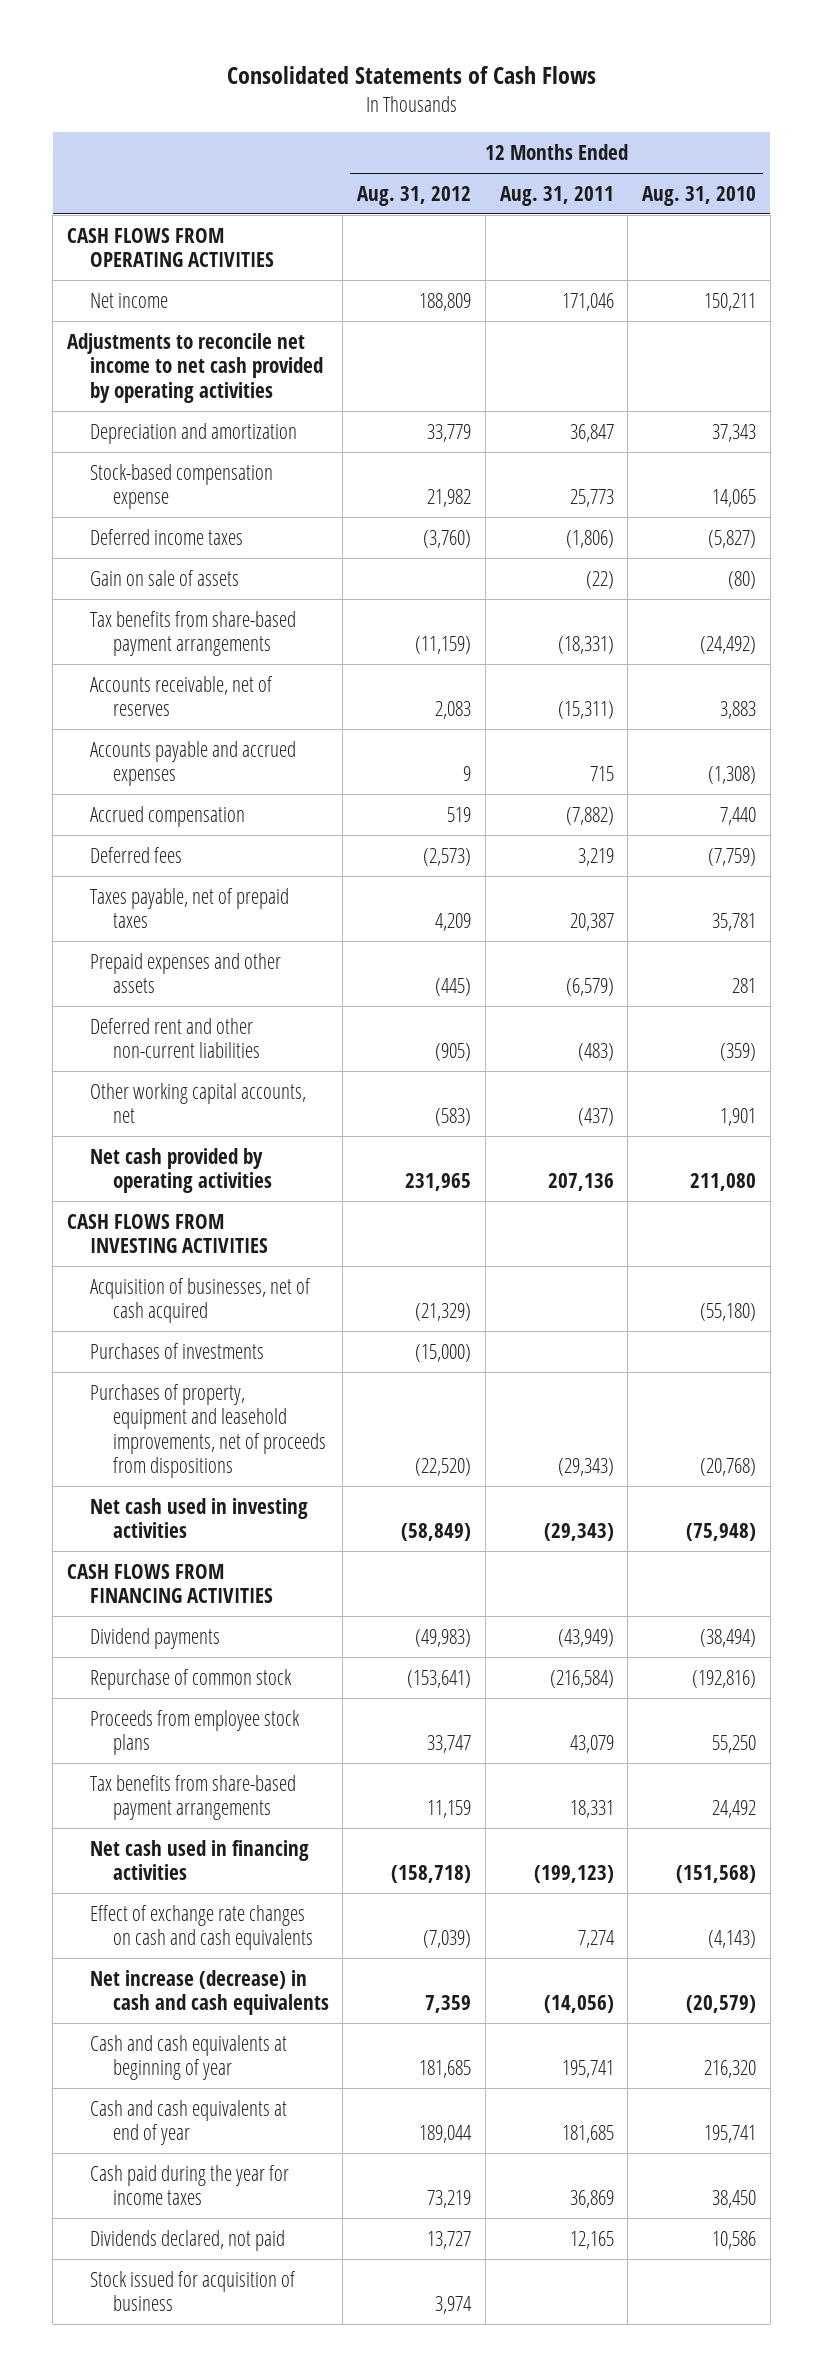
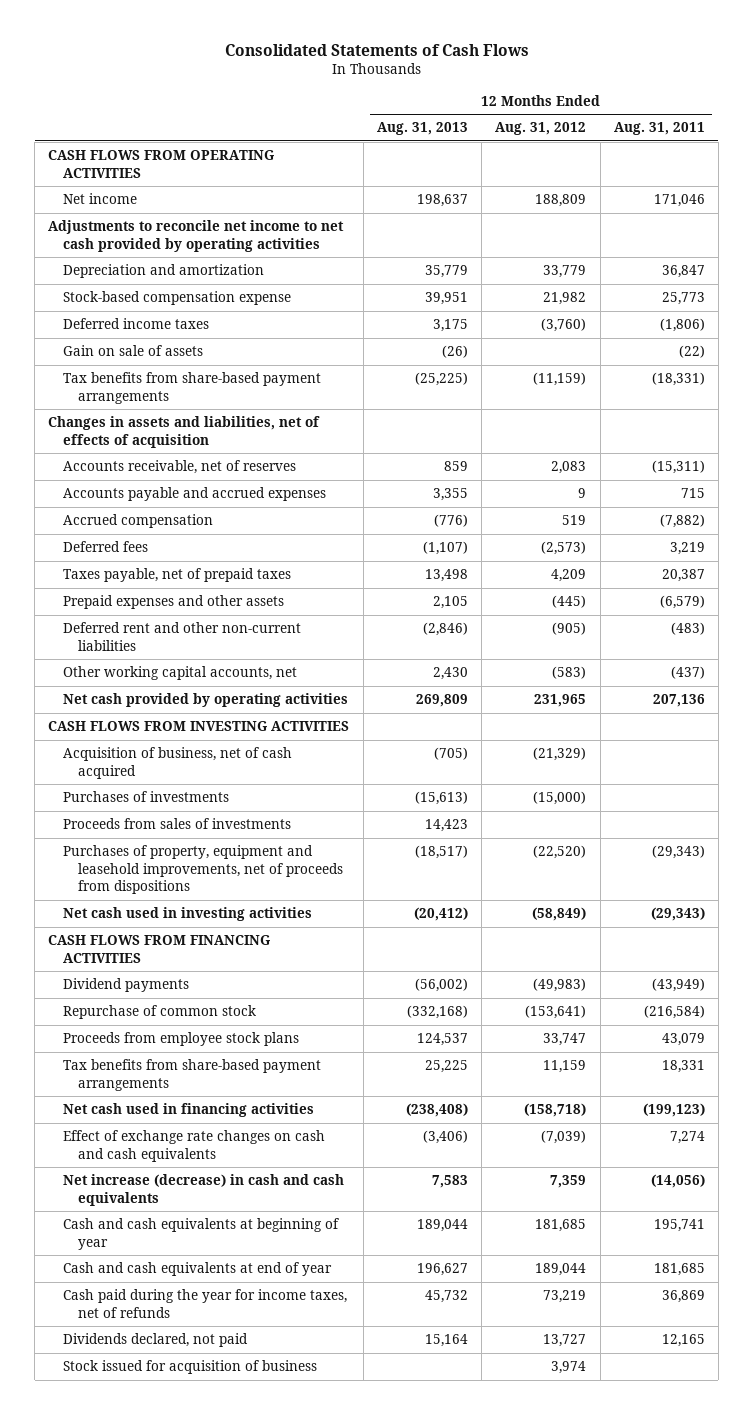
- | 12 Months Ended Aug. 31, 2012 | 12 Months Ended Aug. 31, 2011 | 12 Months Ended Aug. 31, 2010
+ | 12 Months Ended Aug. 31, 2013 | 12 Months Ended Aug. 31, 2012 | 12 Months Ended Aug. 31, 2011
+ Changes in assets and liabilities, net of effects of acquisition
- Acquisition of businesses, net of cash acquired | (21,329) | | (55,180)
+ Acquisition of business, net of cash acquired | (705) | (21,329) |
+ Proceeds from sales of investments | 14,423 | |
- Cash paid during the year for income taxes | 73,219 | 36,869 | 38,450
+ Cash paid during the year for income taxes, net of refunds | 45,732 | 73,219 | 36,869

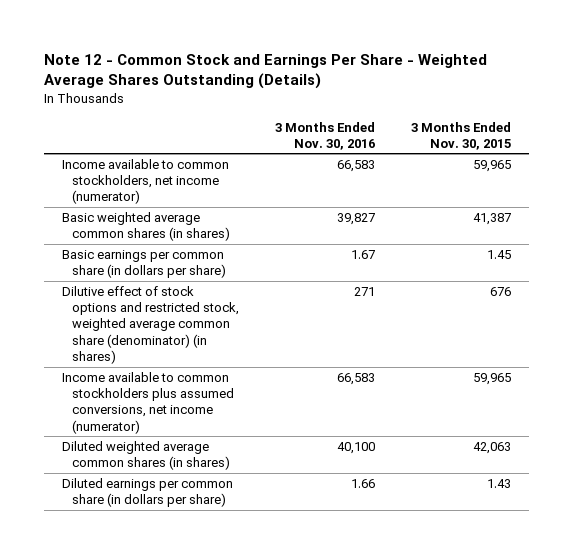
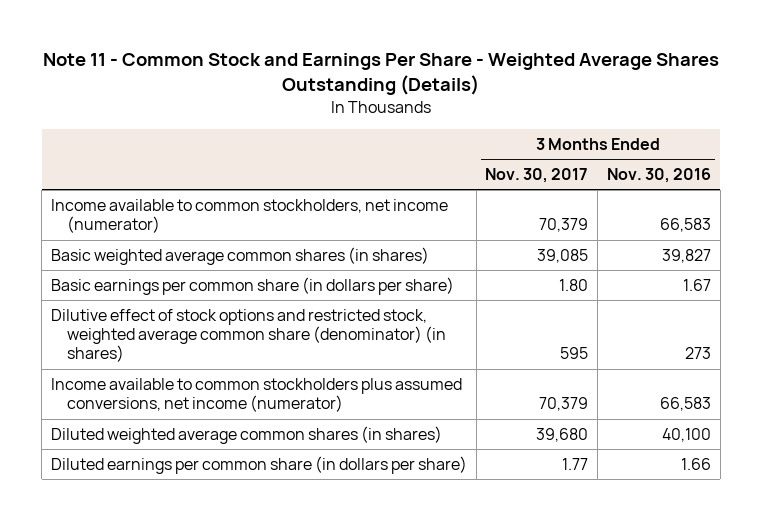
- Note 12 - Common Stock and Earnings Per Share - Weighted Average Shares Outstanding (Details)
+ Note 11 - Common Stock and Earnings Per Share - Weighted Average Shares Outstanding (Details)
- | 3 Months Ended Nov. 30, 2016 | 3 Months Ended Nov. 30, 2015
+ | 3 Months Ended Nov. 30, 2017 | 3 Months Ended Nov. 30, 2016
- Dilutive effect of stock options and restricted stock, weighted average common share (denominator) (in shares) | 271 | 676
+ Dilutive effect of stock options and restricted stock, weighted average common share (denominator) (in shares) | 595 | 273

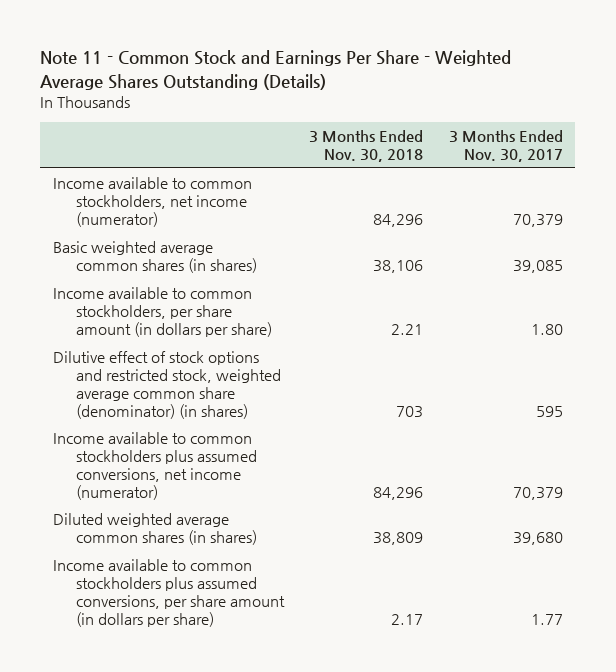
- | 3 Months Ended Nov. 30, 2017 | 3 Months Ended Nov. 30, 2016
+ | 3 Months Ended Nov. 30, 2018 | 3 Months Ended Nov. 30, 2017
- Basic earnings per common share (in dollars per share) | 1.80 | 1.67
+ Income available to common stockholders, per share amount (in dollars per share) | 2.21 | 1.80
- Diluted earnings per common share (in dollars per share) | 1.77 | 1.66
+ Income available to common stockholders plus assumed conversions, per share amount (in dollars per share) | 2.17 | 1.77

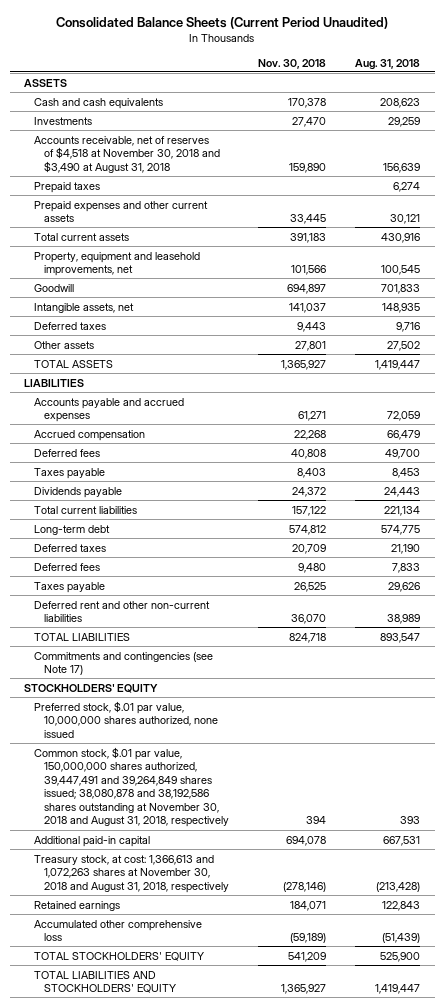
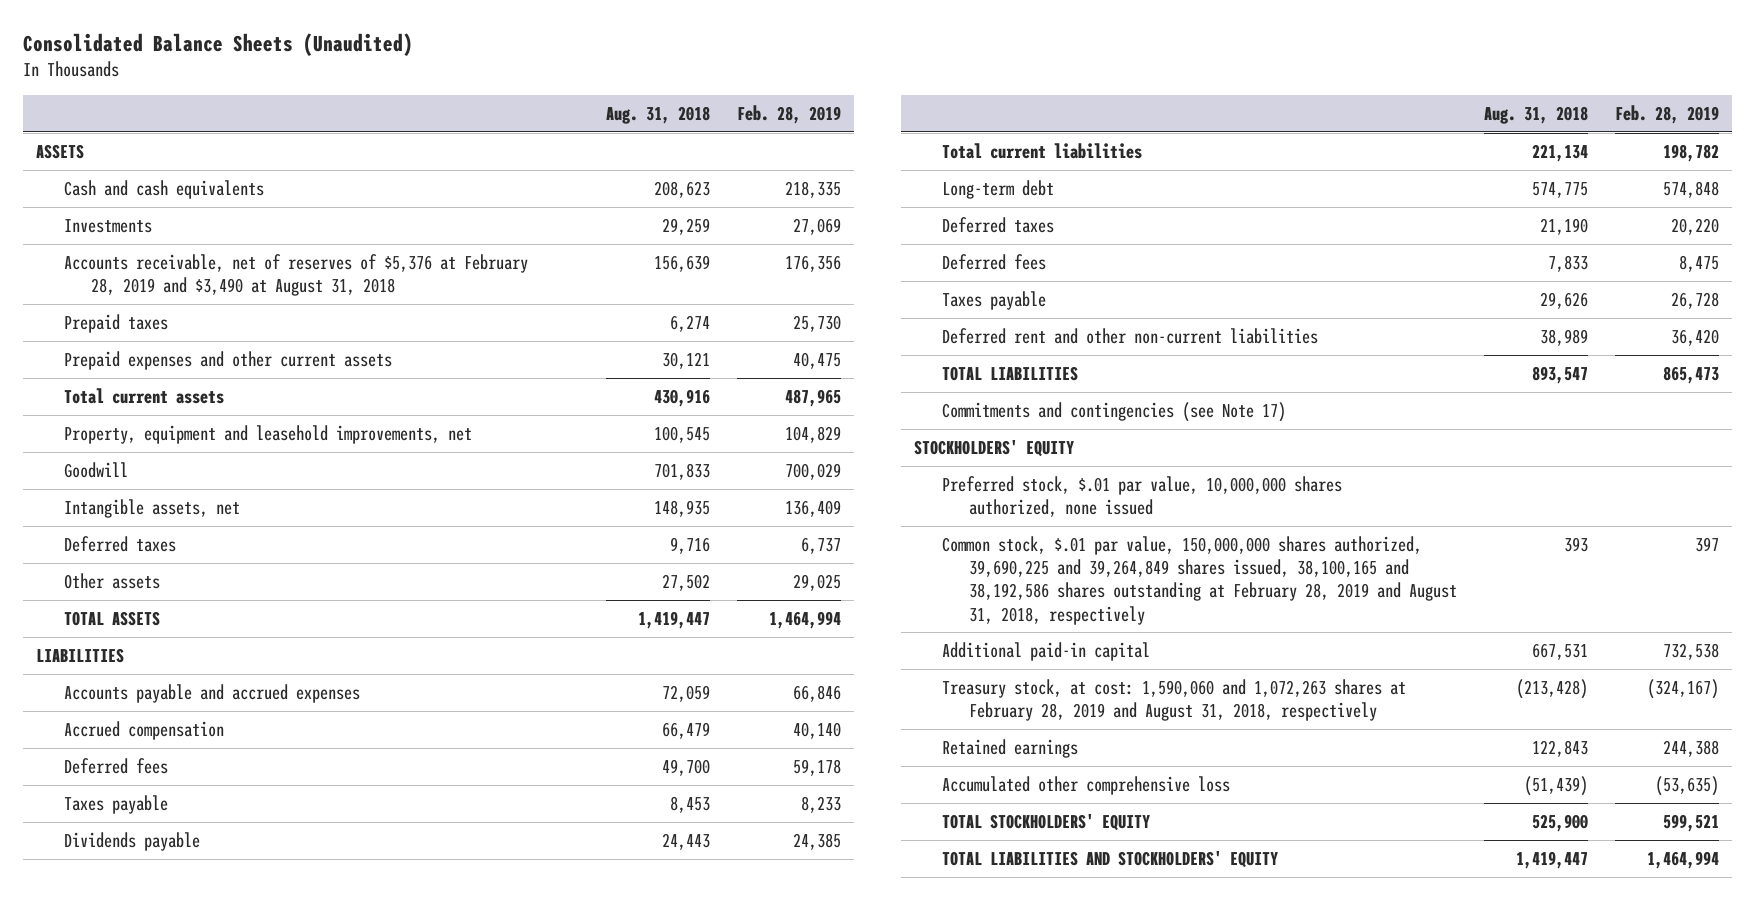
- Consolidated Balance Sheets (Current Period Unaudited)
+ Consolidated Balance Sheets (Unaudited)
- | Nov. 30, 2018 | Aug. 31, 2018
+ | Aug. 31, 2018 | Feb. 28, 2019
- Accounts receivable, net of reserves of $4,518 at November 30, 2018 and $3,490 at August 31, 2018 | 159,890 | 156,639
+ Accounts receivable, net of reserves of $5,376 at February 28, 2019 and $3,490 at August 31, 2018 | 156,639 | 176,356
- Common stock, $.01 par value, 150,000,000 shares authorized, 39,447,491 and 39,264,849 shares issued; 38,080,878 and 38,192,586 shares outstanding at November 30, 2018 and August 31, 2018, respectively | 394 | 393
+ Common stock, $.01 par value, 150,000,000 shares authorized, 39,690,225 and 39,264,849 shares issued, 38,100,165 and 38,192,586 shares outstanding at February 28, 2019 and August 31, 2018, respectively | 393 | 397
- Treasury stock, at cost: 1,366,613 and 1,072,263 shares at November 30, 2018 and August 31, 2018, respectively | (278,146) | (213,428)
+ Treasury stock, at cost: 1,590,060 and 1,072,263 shares at February 28, 2019 and August 31, 2018, respectively | (213,428) | (324,167)

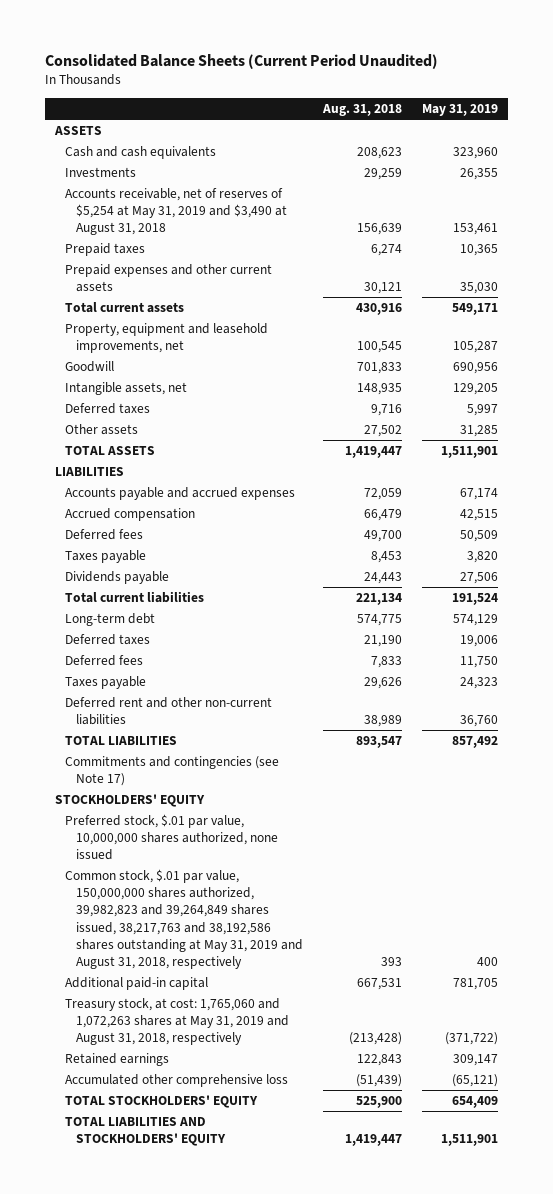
- Consolidated Balance Sheets (Unaudited)
+ Consolidated Balance Sheets (Current Period Unaudited)
- | Aug. 31, 2018 | Feb. 28, 2019
+ | Aug. 31, 2018 | May 31, 2019
- Accounts receivable, net of reserves of $5,376 at February 28, 2019 and $3,490 at August 31, 2018 | 156,639 | 176,356
+ Accounts receivable, net of reserves of $5,254 at May 31, 2019 and $3,490 at August 31, 2018 | 156,639 | 153,461
- Common stock, $.01 par value, 150,000,000 shares authorized, 39,690,225 and 39,264,849 shares issued, 38,100,165 and 38,192,586 shares outstanding at February 28, 2019 and August 31, 2018, respectively | 393 | 397
+ Common stock, $.01 par value, 150,000,000 shares authorized, 39,982,823 and 39,264,849 shares issued, 38,217,763 and 38,192,586 shares outstanding at May 31, 2019 and August 31, 2018, respectively | 393 | 400
- Treasury stock, at cost: 1,590,060 and 1,072,263 shares at February 28, 2019 and August 31, 2018, respectively | (213,428) | (324,167)
+ Treasury stock, at cost: 1,765,060 and 1,072,263 shares at May 31, 2019 and August 31, 2018, respectively | (213,428) | (371,722)

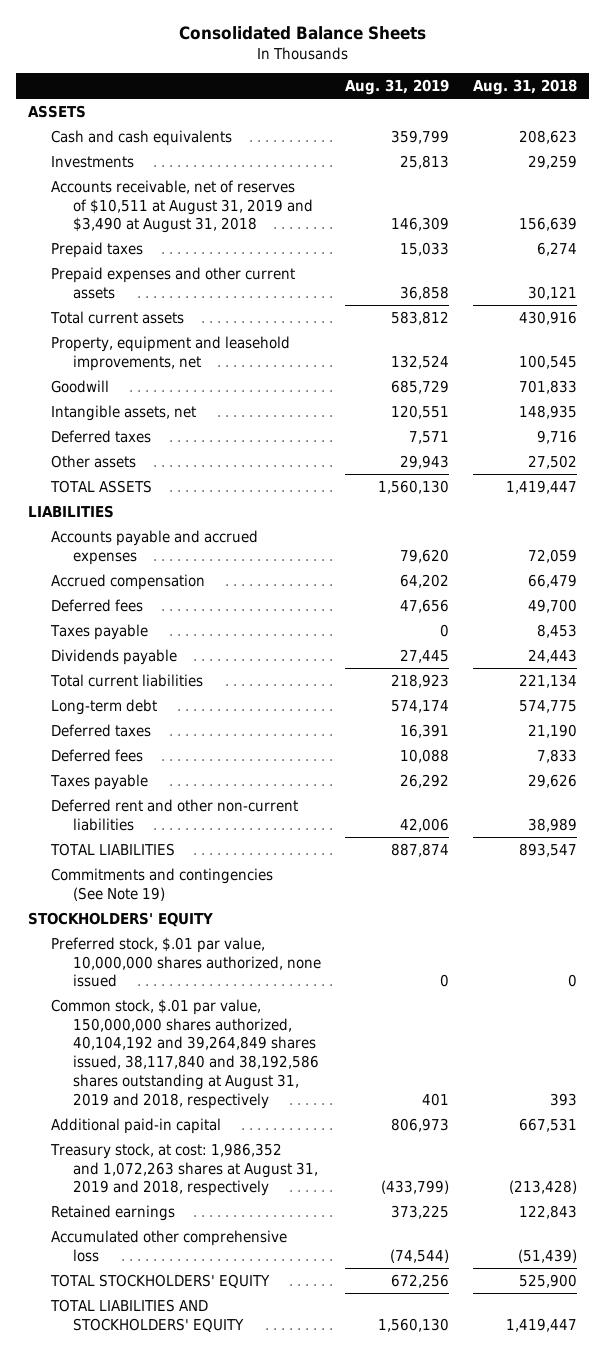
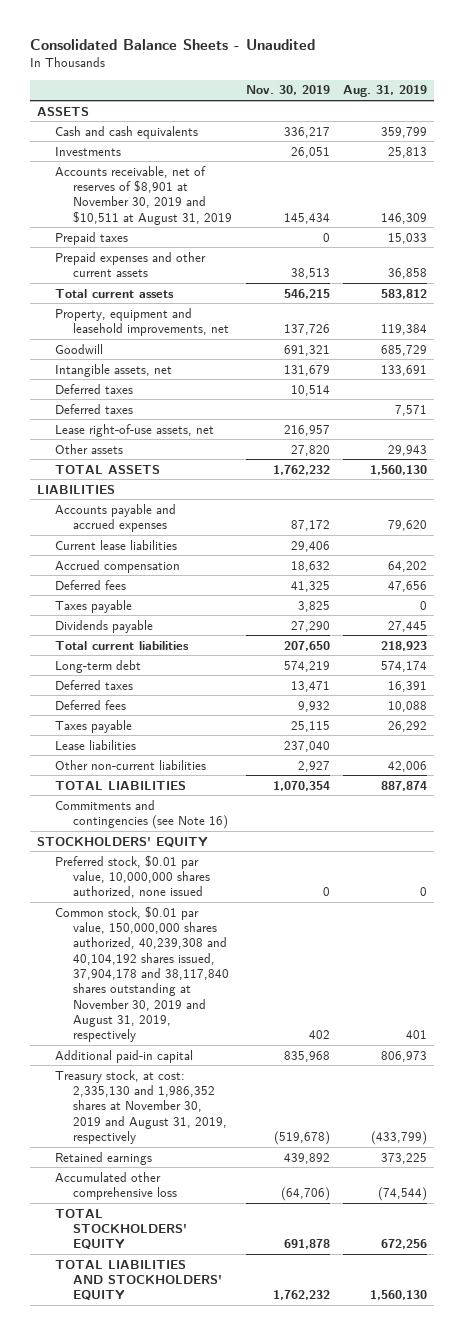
- Consolidated Balance Sheets
+ Consolidated Balance Sheets - Unaudited
- | Aug. 31, 2019 | Aug. 31, 2018
+ | Nov. 30, 2019 | Aug. 31, 2019
- Accounts receivable, net of reserves of $10,511 at August 31, 2019 and $3,490 at August 31, 2018 | 146,309 | 156,639
+ Accounts receivable, net of reserves of $8,901 at November 30, 2019 and $10,511 at August 31, 2019 | 145,434 | 146,309
- Property, equipment and leasehold improvements, net | 132,524 | 100,545
+ Property, equipment and leasehold improvements, net | 137,726 | 119,384
- Intangible assets, net | 120,551 | 148,935
+ Intangible assets, net | 131,679 | 133,691
+ Deferred taxes | 10,514 |
+ Lease right-of-use assets, net | 216,957 |
+ Current lease liabilities | 29,406 |
- Deferred rent and other non-current liabilities | 42,006 | 38,989
+ Lease liabilities | 237,040 |
+ Other non-current liabilities | 2,927 | 42,006
- Commitments and contingencies (See Note 19)
+ Commitments and contingencies (see Note 16)
- Preferred stock, $.01 par value, 10,000,000 shares authorized, none issued | 0 | 0
- Common stock, $.01 par value, 150,000,000 shares authorized, 40,104,192 and 39,264,849 shares issued, 38,117,840 and 38,192,586 shares outstanding at August 31, 2019 and 2018, respectively | 401 | 393
+ Preferred stock, $0.01 par value, 10,000,000 shares authorized, none issued | 0 | 0
+ Common stock, $0.01 par value, 150,000,000 shares authorized, 40,239,308 and 40,104,192 shares issued, 37,904,178 and 38,117,840 shares outstanding at November 30, 2019 and August 31, 2019, respectively | 402 | 401
- Treasury stock, at cost: 1,986,352 and 1,072,263 shares at August 31, 2019 and 2018, respectively | (433,799) | (213,428)
+ Treasury stock, at cost: 2,335,130 and 1,986,352 shares at November 30, 2019 and August 31, 2019, respectively | (519,678) | (433,799)

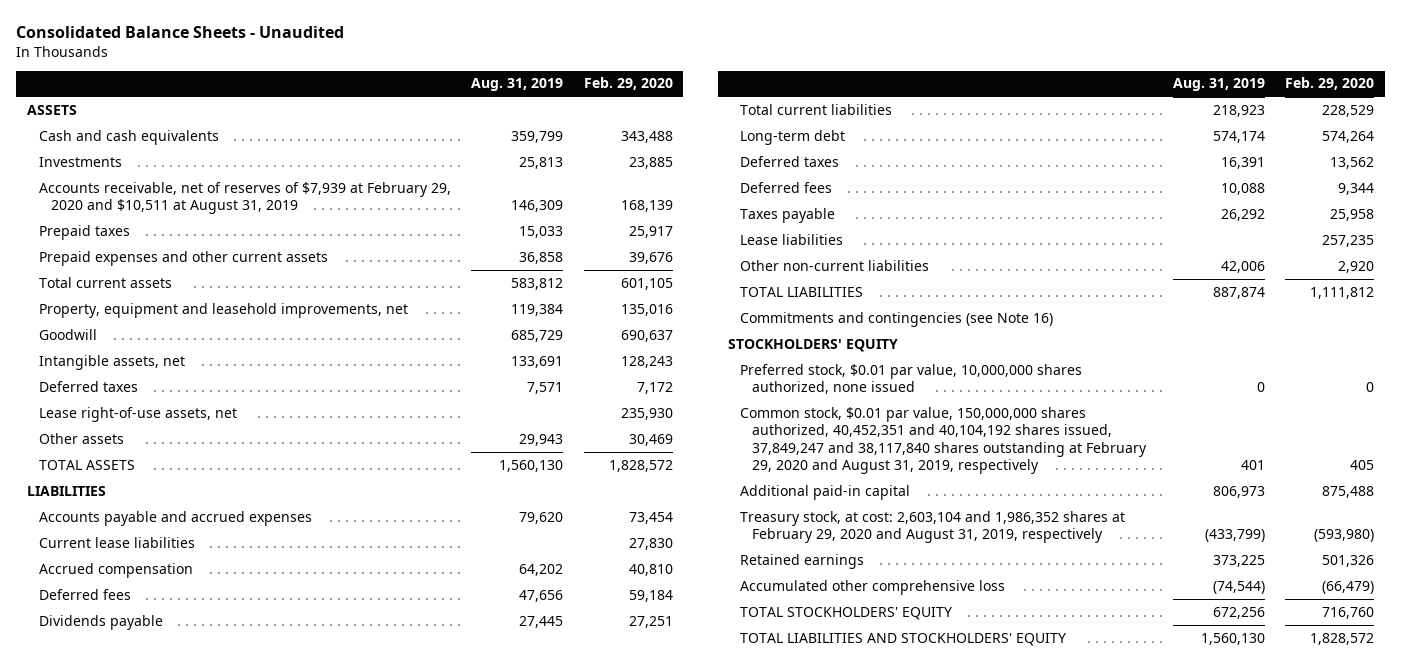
- | Nov. 30, 2019 | Aug. 31, 2019
+ | Aug. 31, 2019 | Feb. 29, 2020
- Accounts receivable, net of reserves of $8,901 at November 30, 2019 and $10,511 at August 31, 2019 | 145,434 | 146,309
+ Accounts receivable, net of reserves of $7,939 at February 29, 2020 and $10,511 at August 31, 2019 | 146,309 | 168,139
- Deferred taxes | 10,514 |
- Taxes payable | 3,825 | 0
- Common stock, $0.01 par value, 150,000,000 shares authorized, 40,239,308 and 40,104,192 shares issued, 37,904,178 and 38,117,840 shares outstanding at November 30, 2019 and August 31, 2019, respectively | 402 | 401
+ Common stock, $0.01 par value, 150,000,000 shares authorized, 40,452,351 and 40,104,192 shares issued, 37,849,247 and 38,117,840 shares outstanding at February 29, 2020 and August 31, 2019, respectively | 401 | 405
- Treasury stock, at cost: 2,335,130 and 1,986,352 shares at November 30, 2019 and August 31, 2019, respectively | (519,678) | (433,799)
+ Treasury stock, at cost: 2,603,104 and 1,986,352 shares at February 29, 2020 and August 31, 2019, respectively | (433,799) | (593,980)

